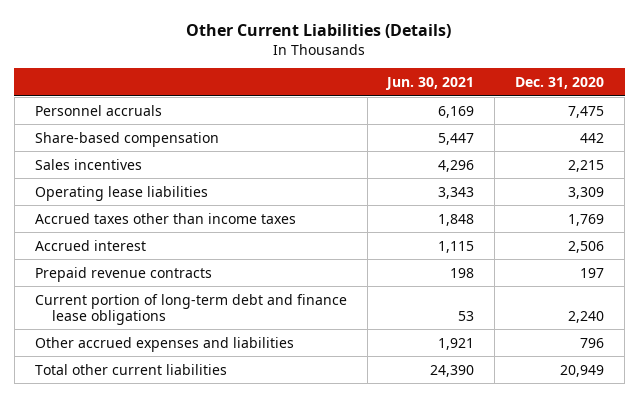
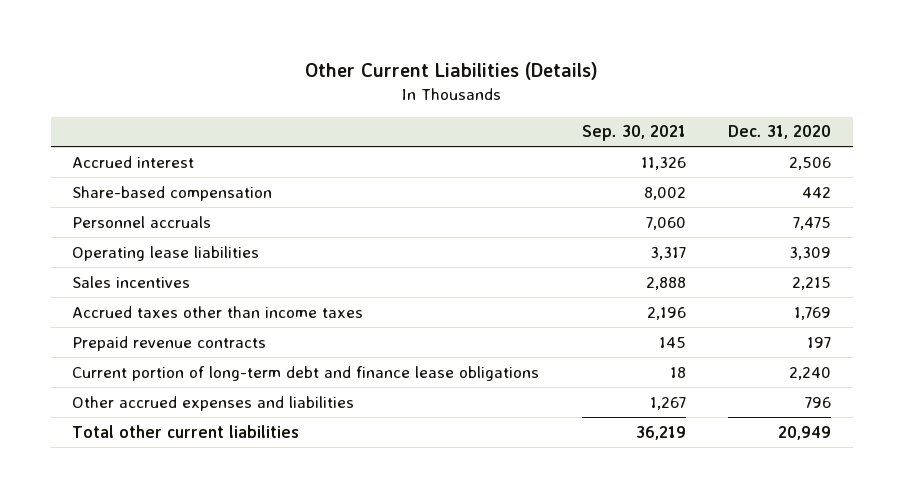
- | Jun. 30, 2021 | Dec. 31, 2020
+ | Sep. 30, 2021 | Dec. 31, 2020
moved up: Accrued interest | 11,326 | 2,506
moved down: Personnel accruals | 7,060 | 7,475
moved down: Sales incentives | 2,888 | 2,215

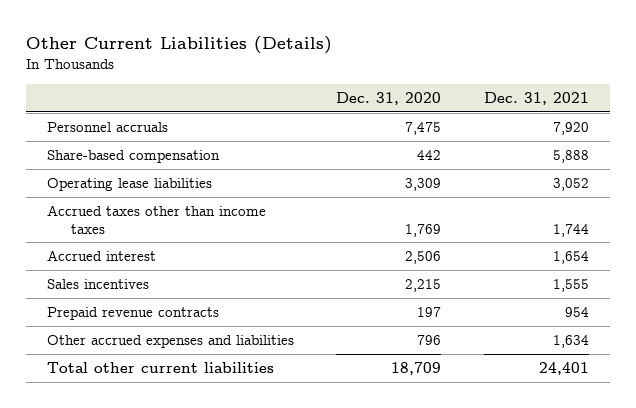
- | Sep. 30, 2021 | Dec. 31, 2020
+ | Dec. 31, 2020 | Dec. 31, 2021
moved down: Share-based compensation | 442 | 5,888
moved down: Accrued interest | 2,506 | 1,654
moved down: Sales incentives | 2,215 | 1,555
- Current portion of long-term debt and finance lease obligations | 18 | 2,240
- Total other current liabilities | 36,219 | 20,949
+ Total other current liabilities | 18,709 | 24,401

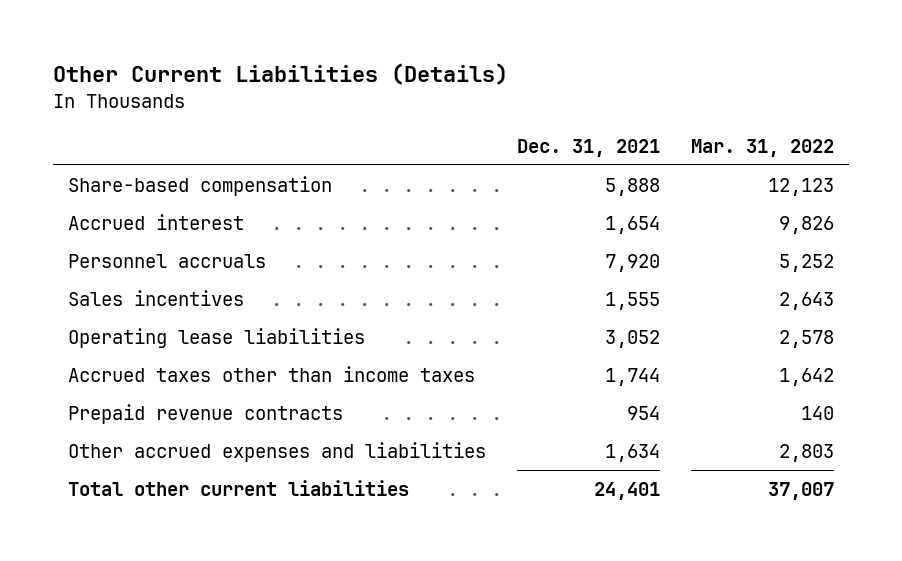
- | Dec. 31, 2020 | Dec. 31, 2021
+ | Dec. 31, 2021 | Mar. 31, 2022
moved down: Personnel accruals | 7,920 | 5,252
moved down: Operating lease liabilities | 3,052 | 2,578
moved down: Accrued taxes other than income taxes | 1,744 | 1,642

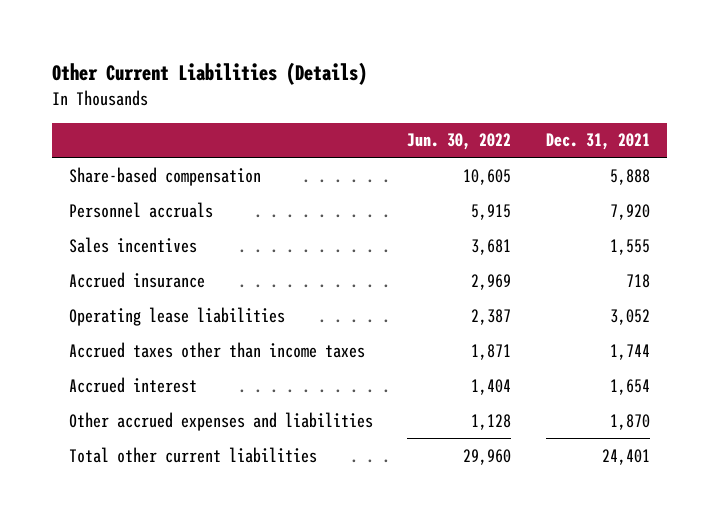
- | Dec. 31, 2021 | Mar. 31, 2022
+ | Jun. 30, 2022 | Dec. 31, 2021
+ Accrued insurance | 2,969 | 718
- Prepaid revenue contracts | 954 | 140
- Other accrued expenses and liabilities | 1,634 | 2,803
moved down: Accrued interest | 1,404 | 1,654
+ Other accrued expenses and liabilities | 1,128 | 1,870

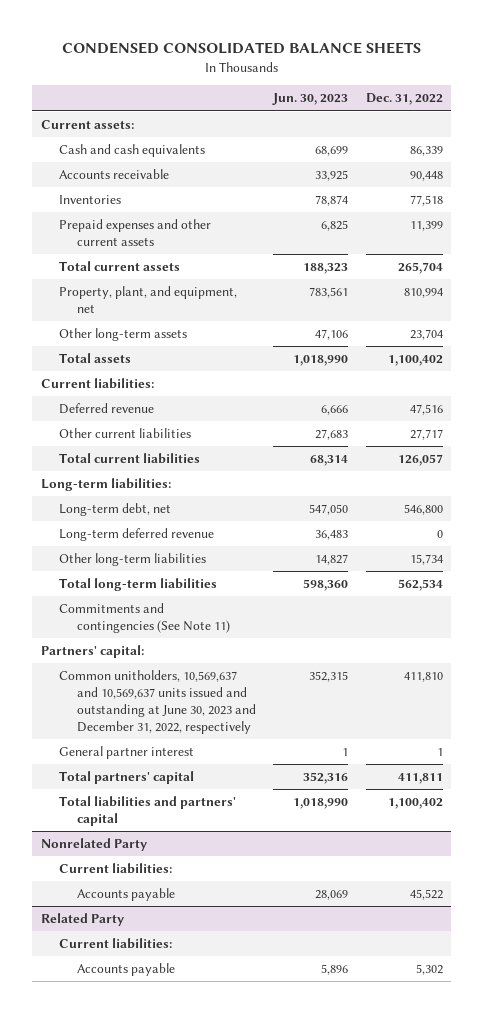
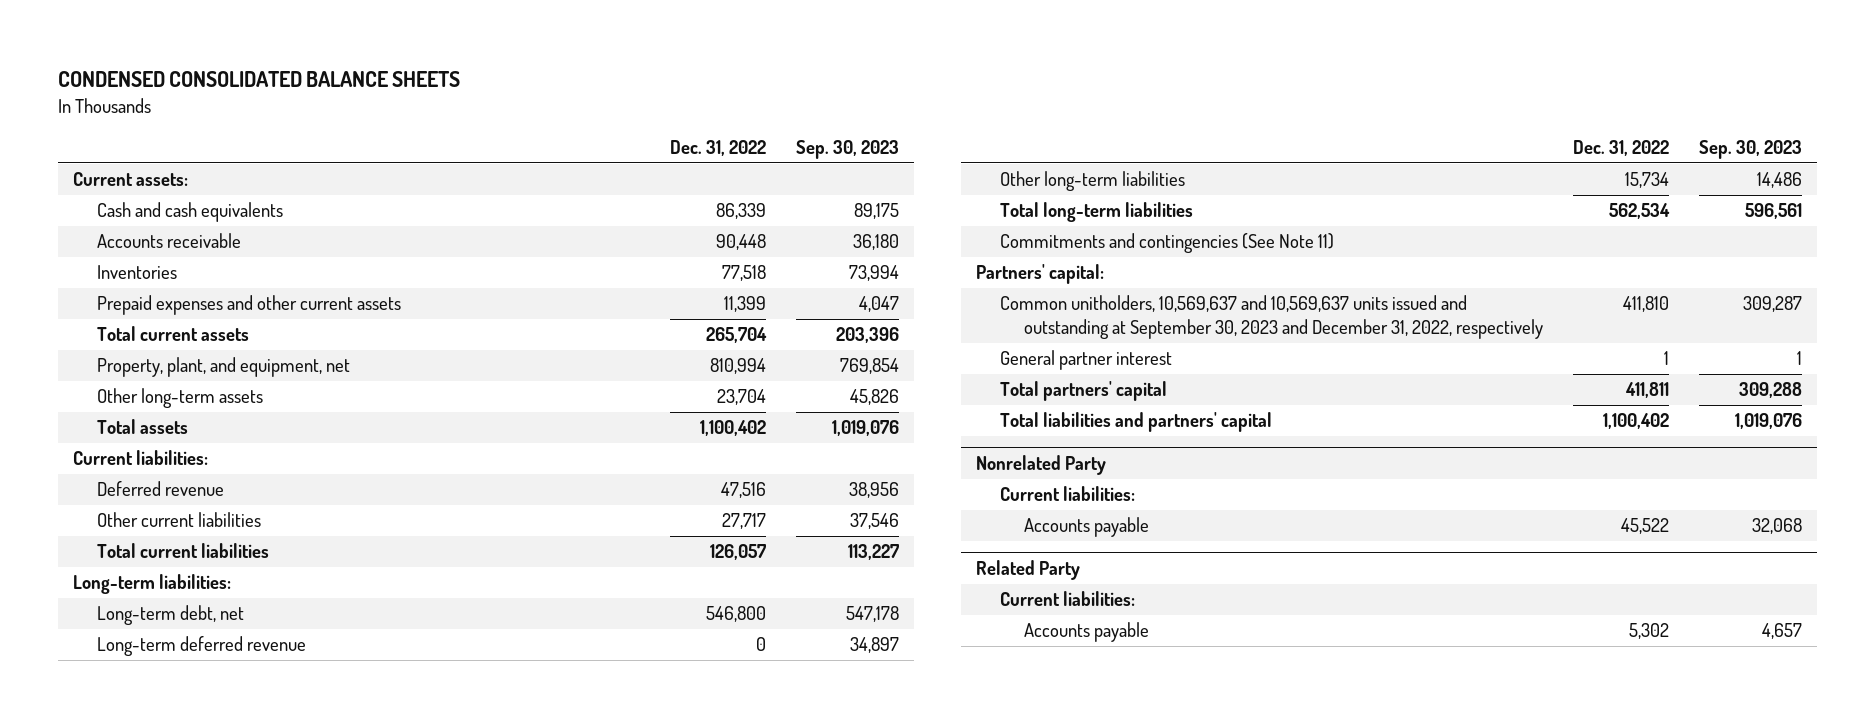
- | Jun. 30, 2023 | Dec. 31, 2022
+ | Dec. 31, 2022 | Sep. 30, 2023
- Common unitholders, 10,569,637 and 10,569,637 units issued and outstanding at June 30, 2023 and December 31, 2022, respectively | 352,315 | 411,810
+ Common unitholders, 10,569,637 and 10,569,637 units issued and outstanding at September 30, 2023 and December 31, 2022, respectively | 411,810 | 309,287

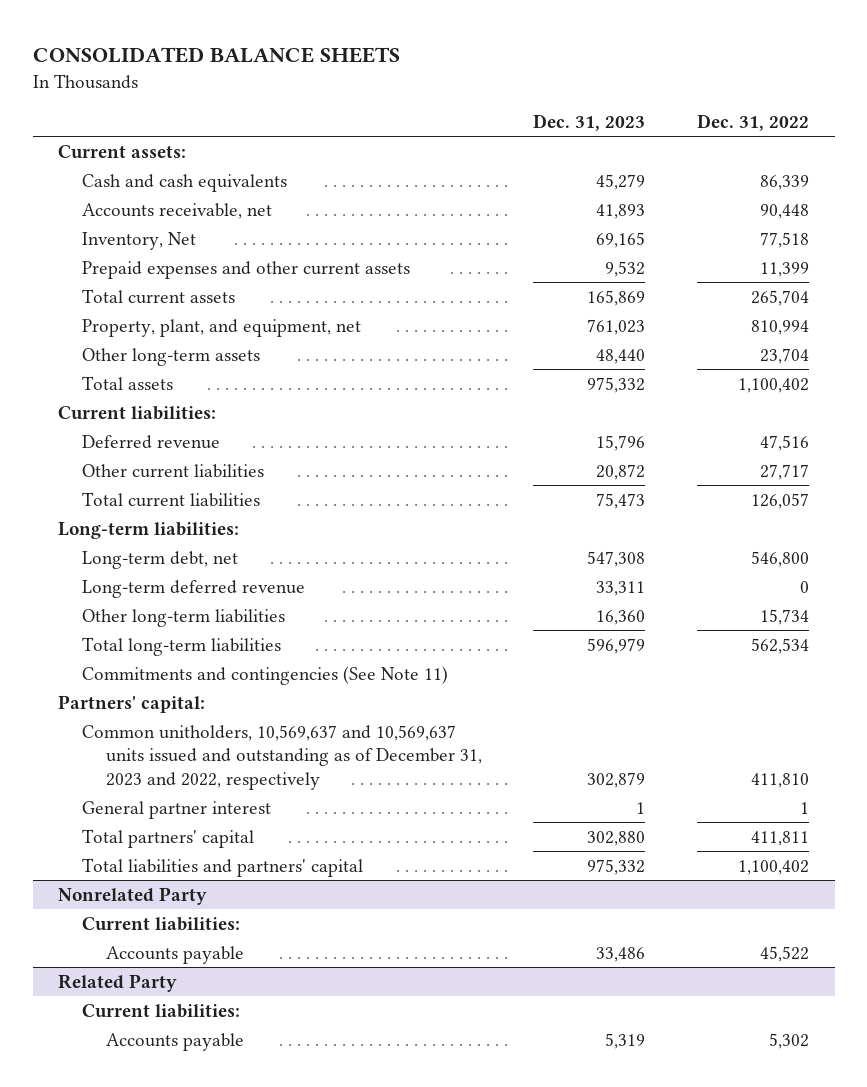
- CONDENSED CONSOLIDATED BALANCE SHEETS
+ CONSOLIDATED BALANCE SHEETS
- | Dec. 31, 2022 | Sep. 30, 2023
+ | Dec. 31, 2023 | Dec. 31, 2022
- Accounts receivable | 90,448 | 36,180
- Inventories | 77,518 | 73,994
+ Accounts receivable, net | 41,893 | 90,448
+ Inventory, Net | 69,165 | 77,518
- Common unitholders, 10,569,637 and 10,569,637 units issued and outstanding at September 30, 2023 and December 31, 2022, respectively | 411,810 | 309,287
+ Common unitholders, 10,569,637 and 10,569,637 units issued and outstanding as of December 31, 2023 and 2022, respectively | 302,879 | 411,810

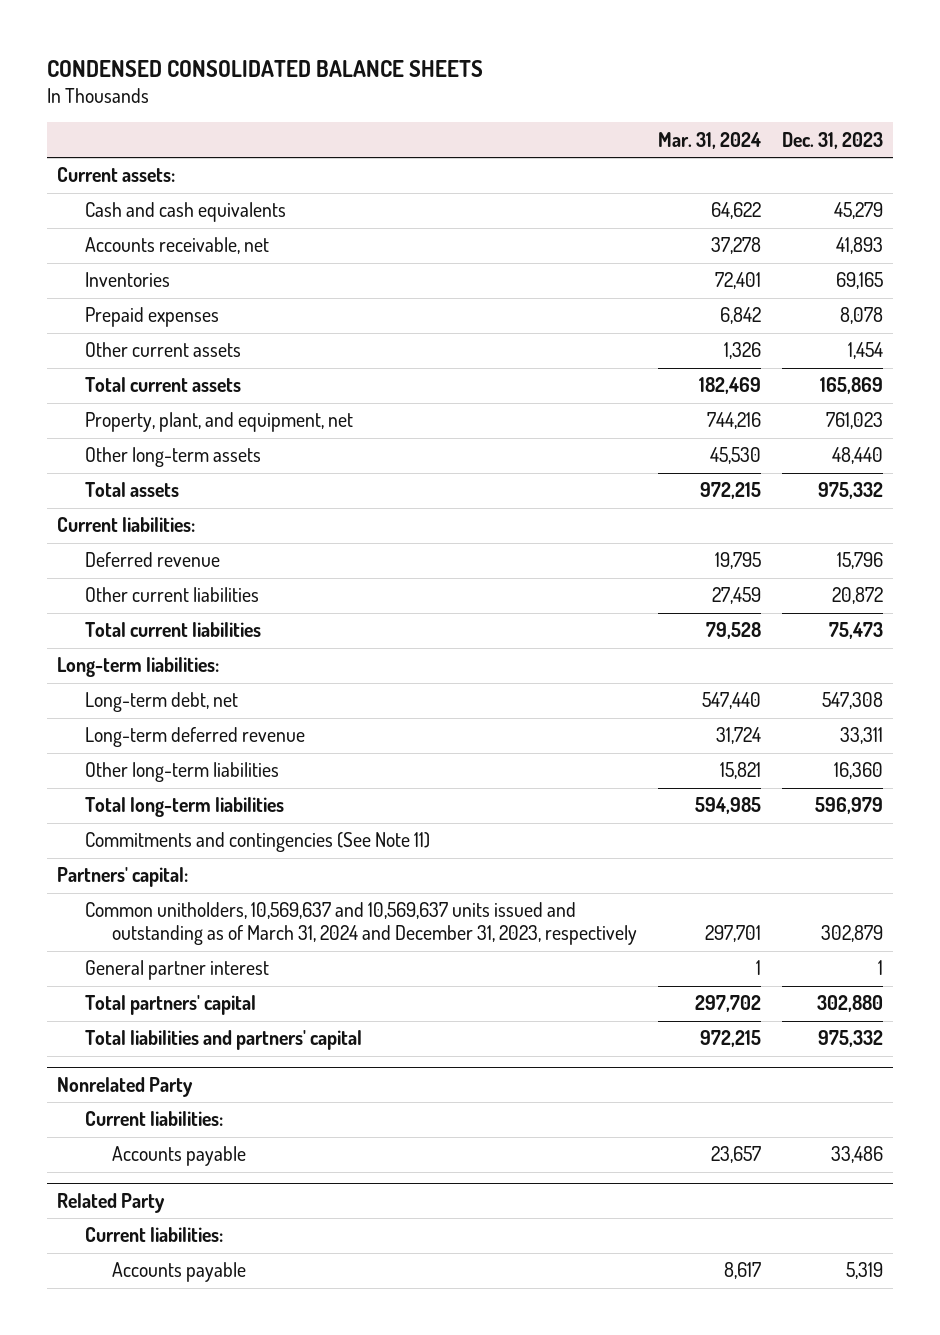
- CONSOLIDATED BALANCE SHEETS
+ CONDENSED CONSOLIDATED BALANCE SHEETS
- | Dec. 31, 2023 | Dec. 31, 2022
+ | Mar. 31, 2024 | Dec. 31, 2023
- Inventory, Net | 69,165 | 77,518
- Prepaid expenses and other current assets | 9,532 | 11,399
+ Inventories | 72,401 | 69,165
+ Prepaid expenses | 6,842 | 8,078
+ Other current assets | 1,326 | 1,454
- Common unitholders, 10,569,637 and 10,569,637 units issued and outstanding as of December 31, 2023 and 2022, respectively | 302,879 | 411,810
+ Common unitholders, 10,569,637 and 10,569,637 units issued and outstanding as of March 31, 2024 and December 31, 2023, respectively | 297,701 | 302,879

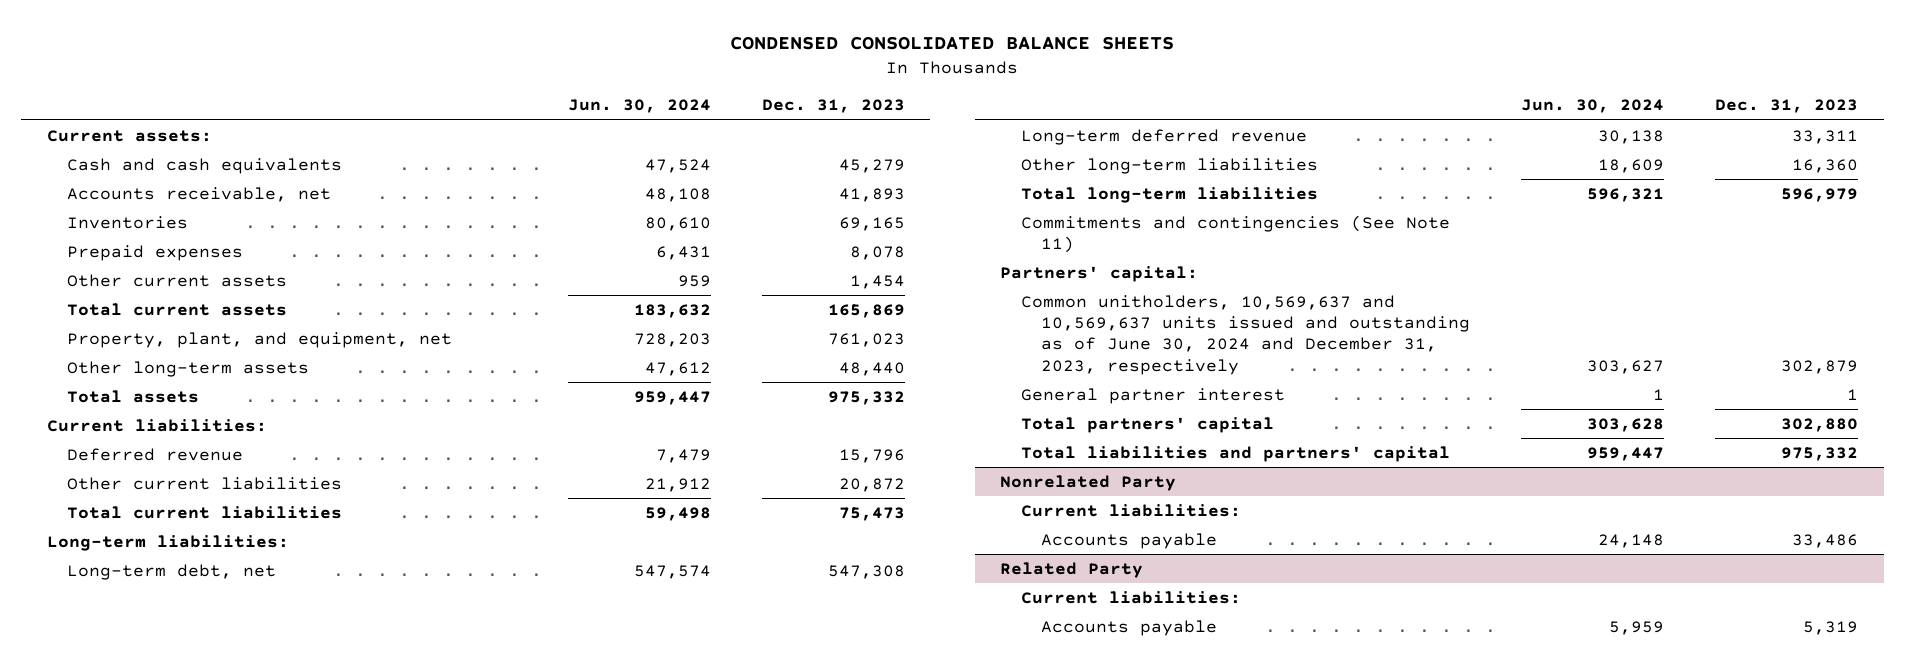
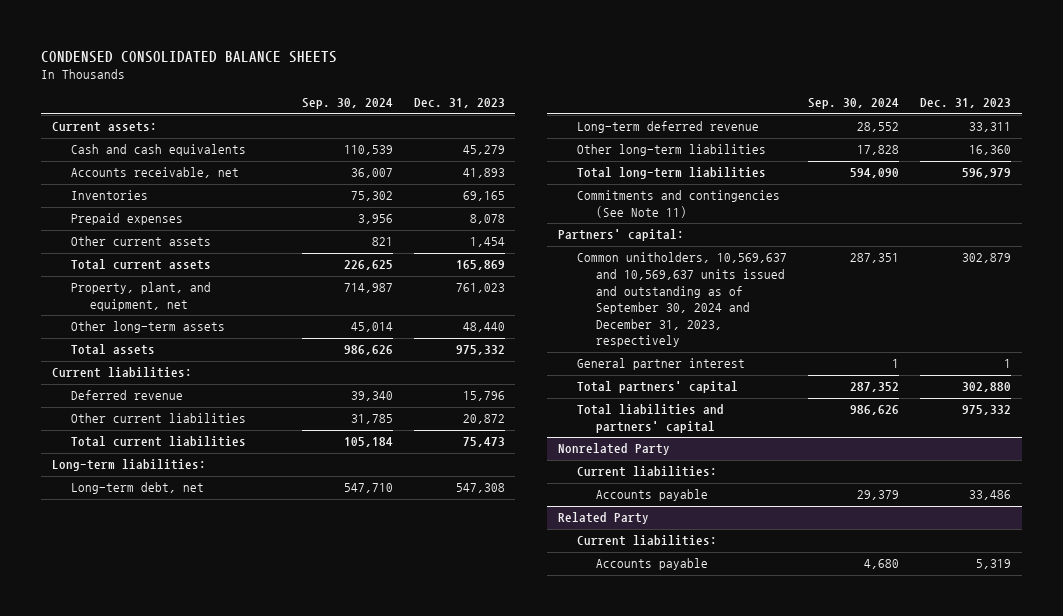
- | Jun. 30, 2024 | Dec. 31, 2023
+ | Sep. 30, 2024 | Dec. 31, 2023
- Common unitholders, 10,569,637 and 10,569,637 units issued and outstanding as of June 30, 2024 and December 31, 2023, respectively | 303,627 | 302,879
+ Common unitholders, 10,569,637 and 10,569,637 units issued and outstanding as of September 30, 2024 and December 31, 2023, respectively | 287,351 | 302,879

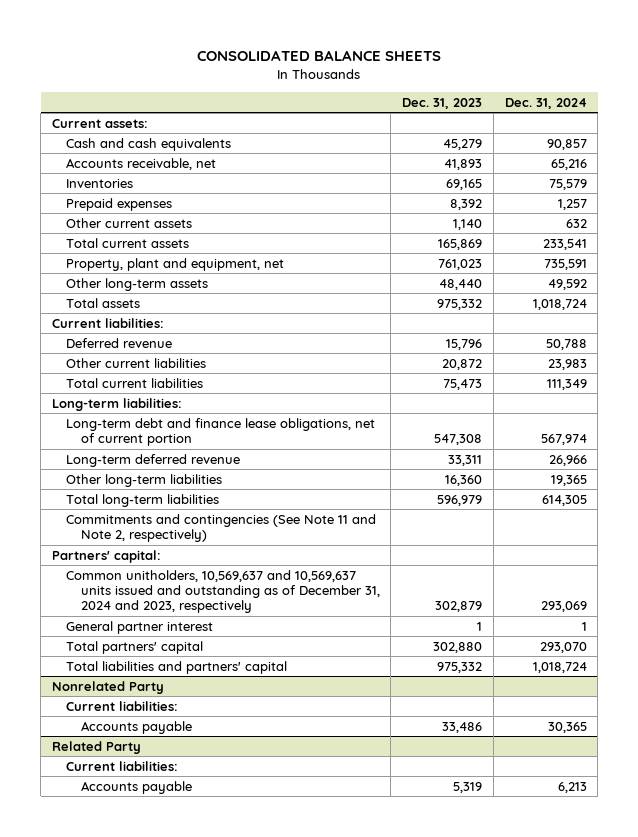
- CONDENSED CONSOLIDATED BALANCE SHEETS
+ CONSOLIDATED BALANCE SHEETS
- | Sep. 30, 2024 | Dec. 31, 2023
+ | Dec. 31, 2023 | Dec. 31, 2024
- Prepaid expenses | 3,956 | 8,078
- Other current assets | 821 | 1,454
+ Prepaid expenses | 8,392 | 1,257
+ Other current assets | 1,140 | 632
- Property, plant, and equipment, net | 714,987 | 761,023
+ Property, plant and equipment, net | 761,023 | 735,591
- Long-term debt, net | 547,710 | 547,308
+ Long-term debt and finance lease obligations, net of current portion | 547,308 | 567,974
- Commitments and contingencies (See Note 11)
+ Commitments and contingencies (See Note 11 and Note 2, respectively)
- Common unitholders, 10,569,637 and 10,569,637 units issued and outstanding as of September 30, 2024 and December 31, 2023, respectively | 287,351 | 302,879
+ Common unitholders, 10,569,637 and 10,569,637 units issued and outstanding as of December 31, 2024 and 2023, respectively | 302,879 | 293,069

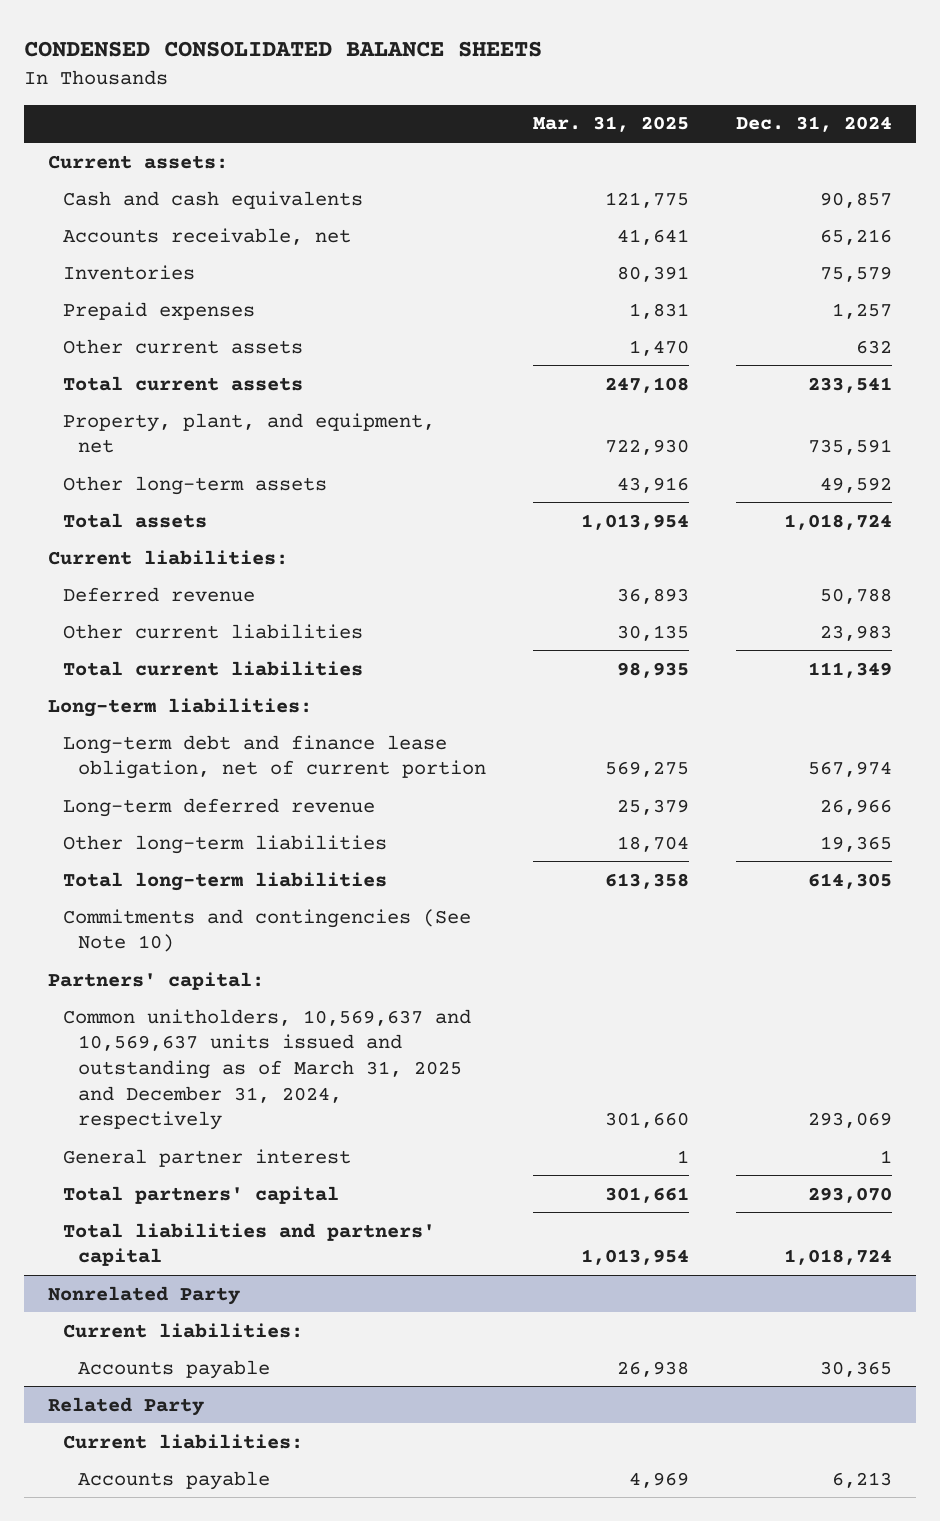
- CONSOLIDATED BALANCE SHEETS
+ CONDENSED CONSOLIDATED BALANCE SHEETS
- | Dec. 31, 2023 | Dec. 31, 2024
+ | Mar. 31, 2025 | Dec. 31, 2024
- Property, plant and equipment, net | 761,023 | 735,591
+ Property, plant, and equipment, net | 722,930 | 735,591
- Long-term debt and finance lease obligations, net of current portion | 547,308 | 567,974
+ Long-term debt and finance lease obligation, net of current portion | 569,275 | 567,974
- Commitments and contingencies (See Note 11 and Note 2, respectively)
+ Commitments and contingencies (See Note 10)
- Common unitholders, 10,569,637 and 10,569,637 units issued and outstanding as of December 31, 2024 and 2023, respectively | 302,879 | 293,069
+ Common unitholders, 10,569,637 and 10,569,637 units issued and outstanding as of March 31, 2025 and December 31, 2024, respectively | 301,660 | 293,069

